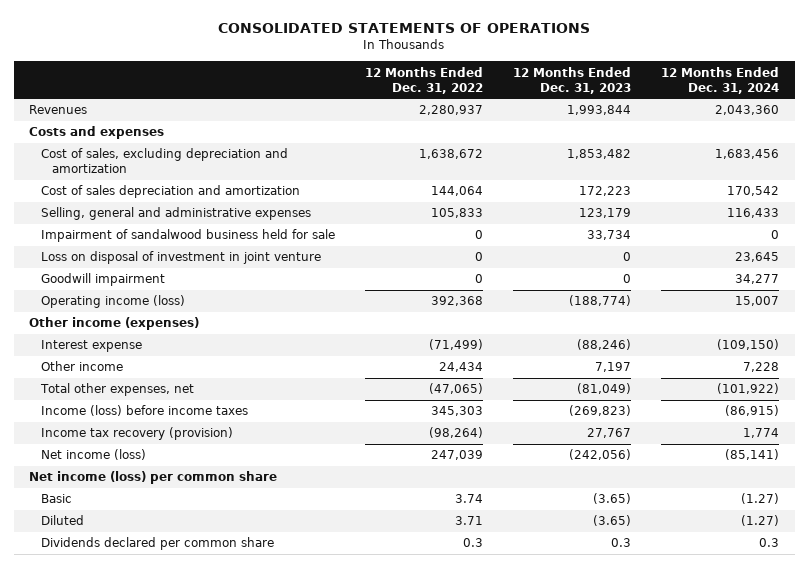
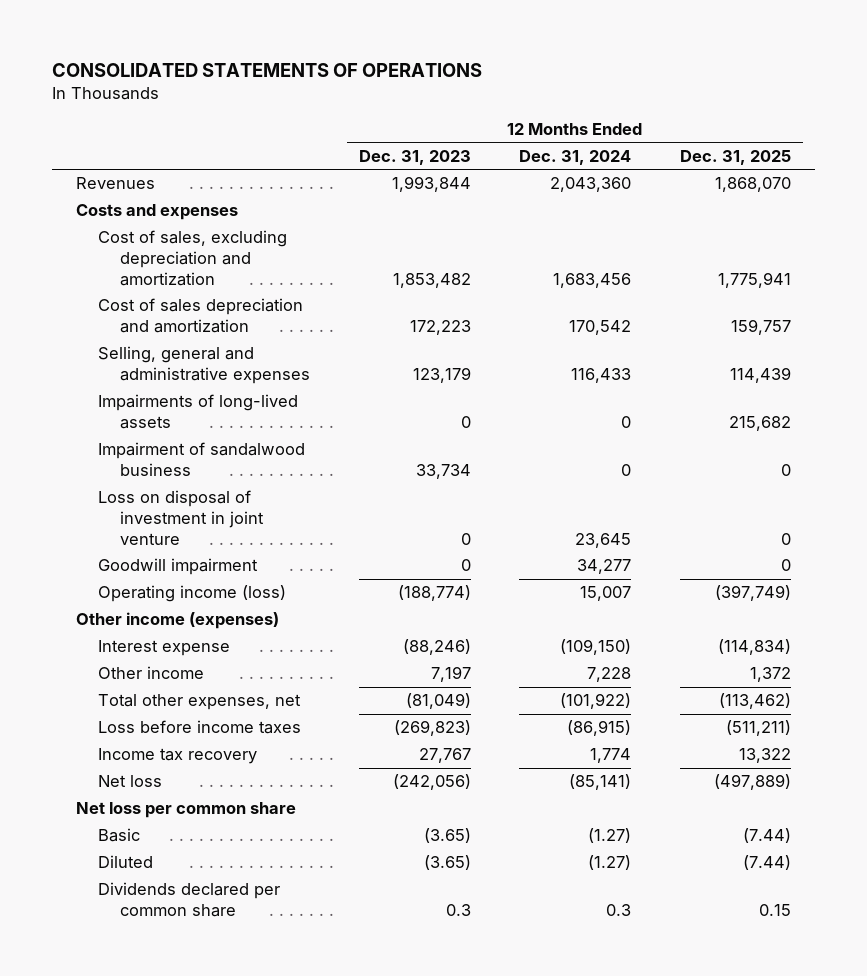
- | 12 Months Ended Dec. 31, 2022 | 12 Months Ended Dec. 31, 2023 | 12 Months Ended Dec. 31, 2024
+ | 12 Months Ended Dec. 31, 2023 | 12 Months Ended Dec. 31, 2024 | 12 Months Ended Dec. 31, 2025
- Impairment of sandalwood business held for sale | 0 | 33,734 | 0
+ Impairments of long-lived assets | 0 | 0 | 215,682
+ Impairment of sandalwood business | 33,734 | 0 | 0
- Income (loss) before income taxes | 345,303 | (269,823) | (86,915)
- Income tax recovery (provision) | (98,264) | 27,767 | 1,774
- Net income (loss) | 247,039 | (242,056) | (85,141)
- Net income (loss) per common share
+ Loss before income taxes | (269,823) | (86,915) | (511,211)
+ Income tax recovery | 27,767 | 1,774 | 13,322
+ Net loss | (242,056) | (85,141) | (497,889)
+ Net loss per common share

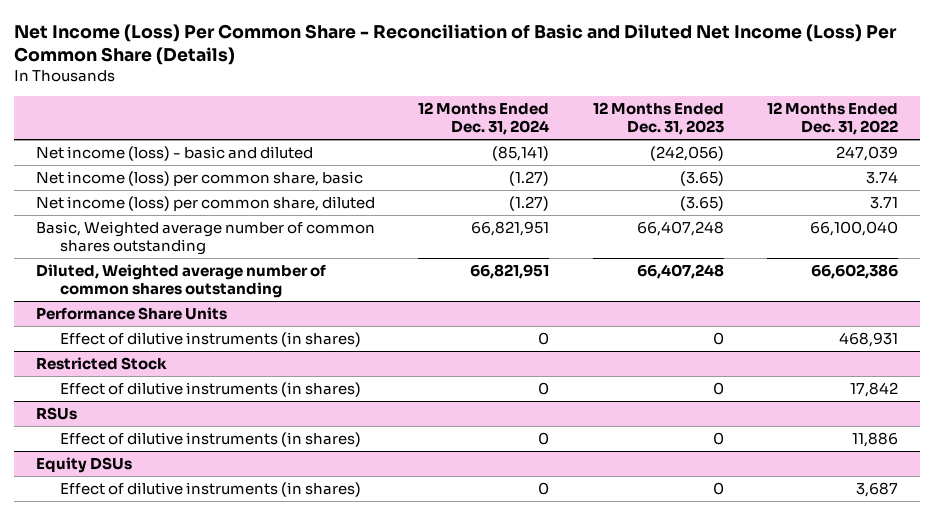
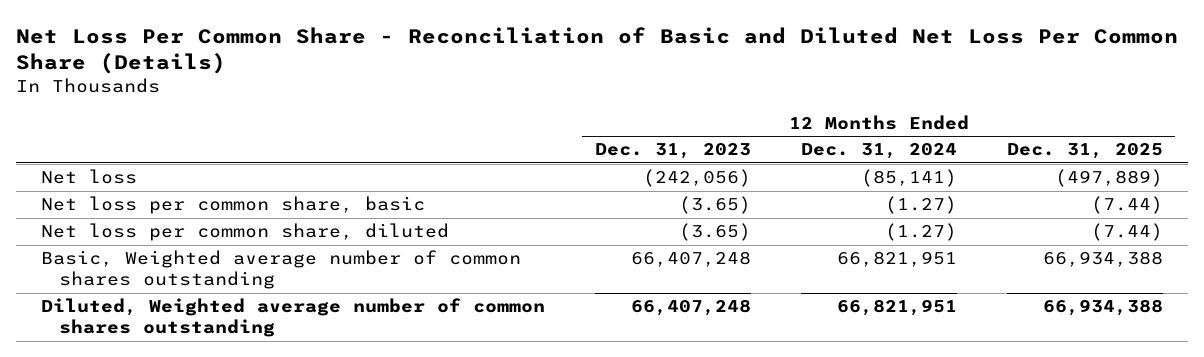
- Net Income (Loss) Per Common Share - Reconciliation of Basic and Diluted Net Income (Loss) Per Common Share (Details)
+ Net Loss Per Common Share - Reconciliation of Basic and Diluted Net Loss Per Common Share (Details)
- | 12 Months Ended Dec. 31, 2024 | 12 Months Ended Dec. 31, 2023 | 12 Months Ended Dec. 31, 2022
+ | 12 Months Ended Dec. 31, 2023 | 12 Months Ended Dec. 31, 2024 | 12 Months Ended Dec. 31, 2025
- Net income (loss) - basic and diluted | (85,141) | (242,056) | 247,039
- Net income (loss) per common share, basic | (1.27) | (3.65) | 3.74
- Net income (loss) per common share, diluted | (1.27) | (3.65) | 3.71
+ Net loss | (242,056) | (85,141) | (497,889)
+ Net loss per common share, basic | (3.65) | (1.27) | (7.44)
+ Net loss per common share, diluted | (3.65) | (1.27) | (7.44)
- Performance Share Units
- Effect of dilutive instruments (in shares) | 0 | 0 | 468,931
- Restricted Stock
- Effect of dilutive instruments (in shares) | 0 | 0 | 17,842
- RSUs
- Effect of dilutive instruments (in shares) | 0 | 0 | 11,886
- Equity DSUs
- Effect of dilutive instruments (in shares) | 0 | 0 | 3,687

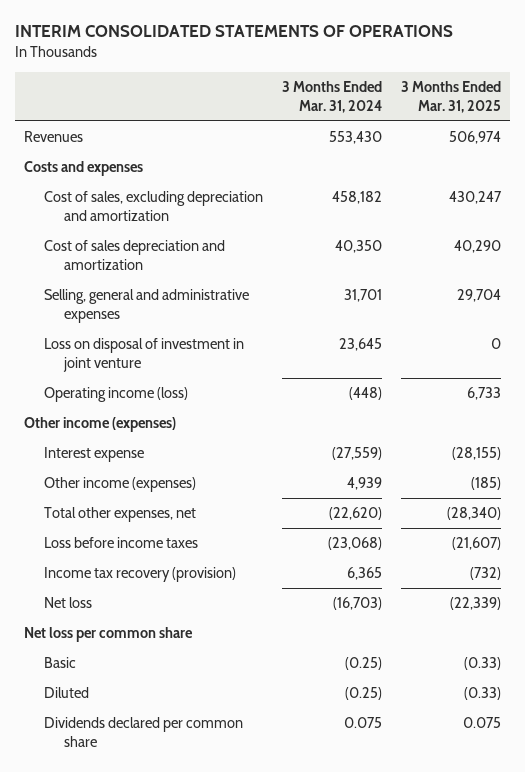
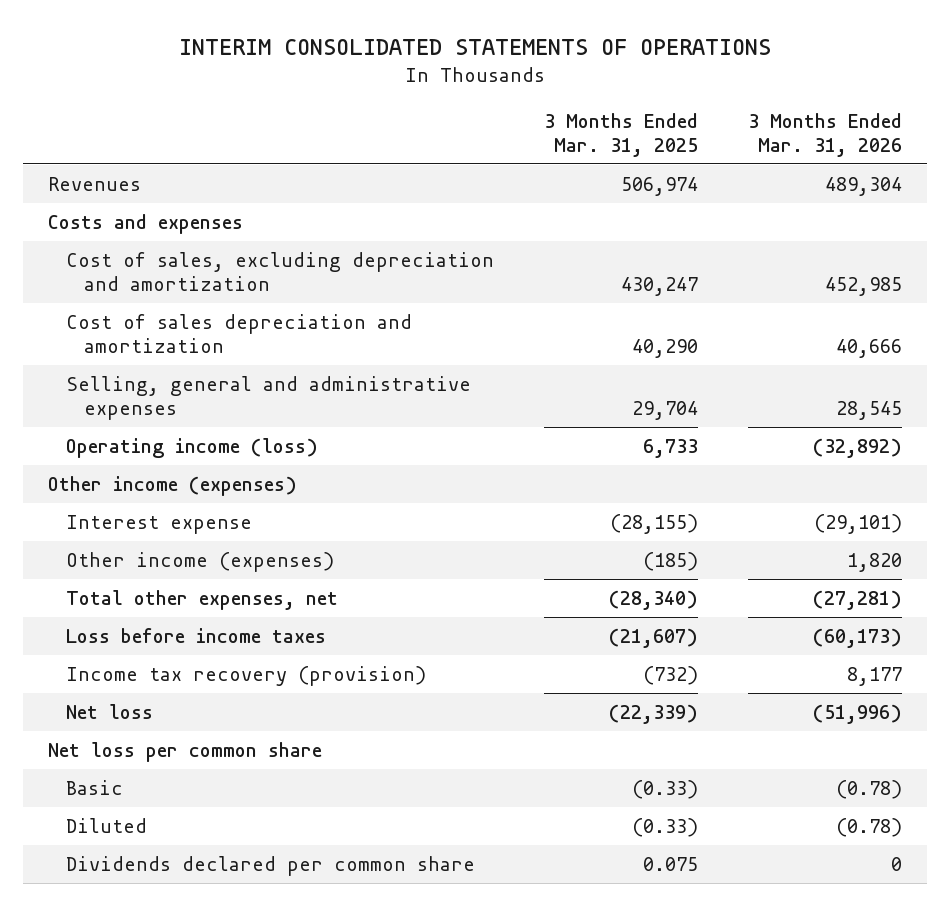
- | 3 Months Ended Mar. 31, 2024 | 3 Months Ended Mar. 31, 2025
+ | 3 Months Ended Mar. 31, 2025 | 3 Months Ended Mar. 31, 2026
- Loss on disposal of investment in joint venture | 23,645 | 0

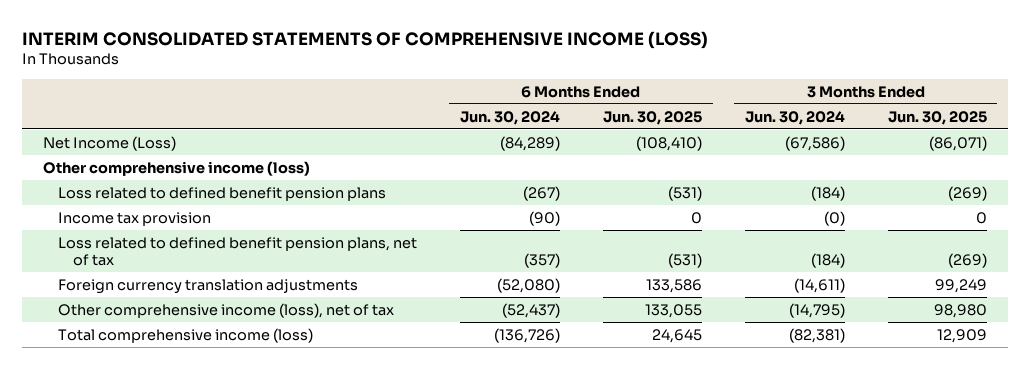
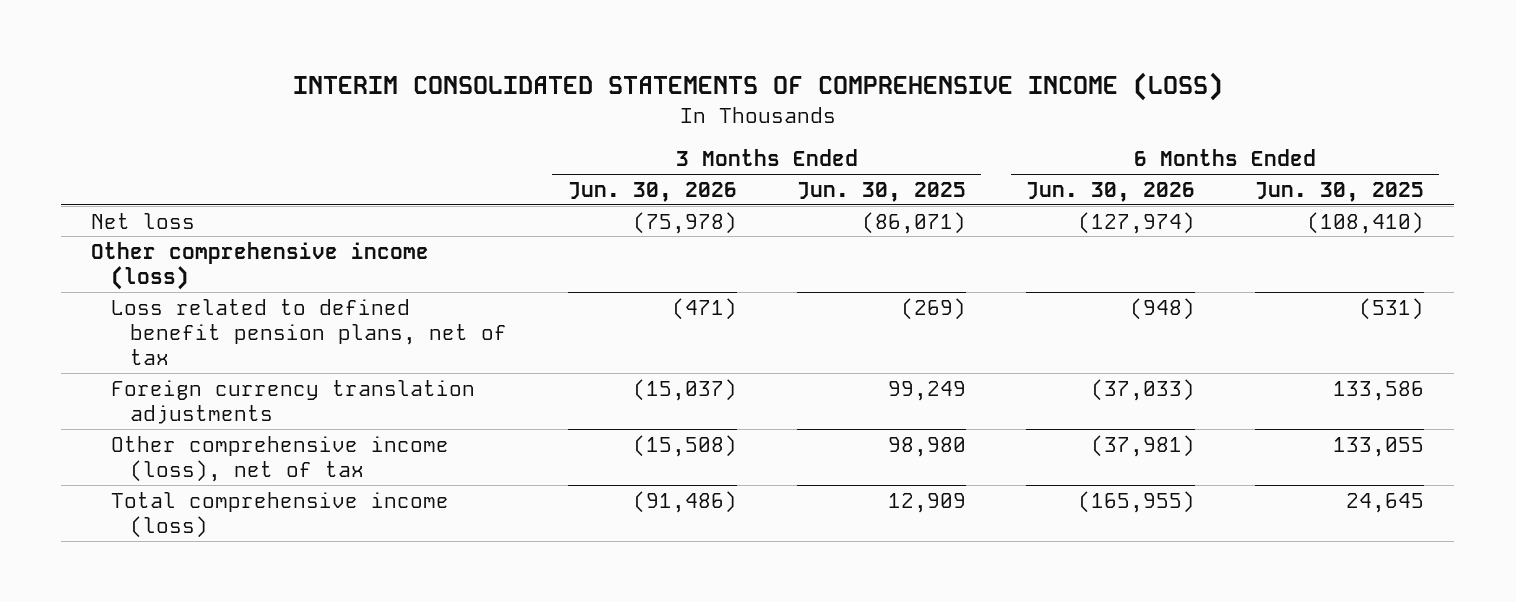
- | 6 Months Ended Jun. 30, 2024 | 6 Months Ended Jun. 30, 2025 | 3 Months Ended Jun. 30, 2024 | 3 Months Ended Jun. 30, 2025
+ | 3 Months Ended Jun. 30, 2026 | 3 Months Ended Jun. 30, 2025 | 6 Months Ended Jun. 30, 2026 | 6 Months Ended Jun. 30, 2025
- Net Income (Loss) | (84,289) | (108,410) | (67,586) | (86,071)
+ Net loss | (75,978) | (86,071) | (127,974) | (108,410)
- Loss related to defined benefit pension plans | (267) | (531) | (184) | (269)
- Income tax provision | (90) | 0 | (0) | 0

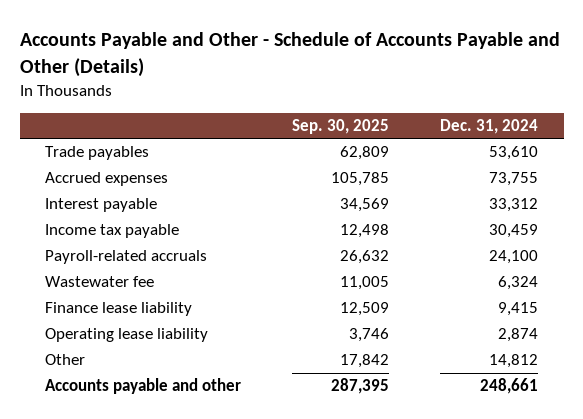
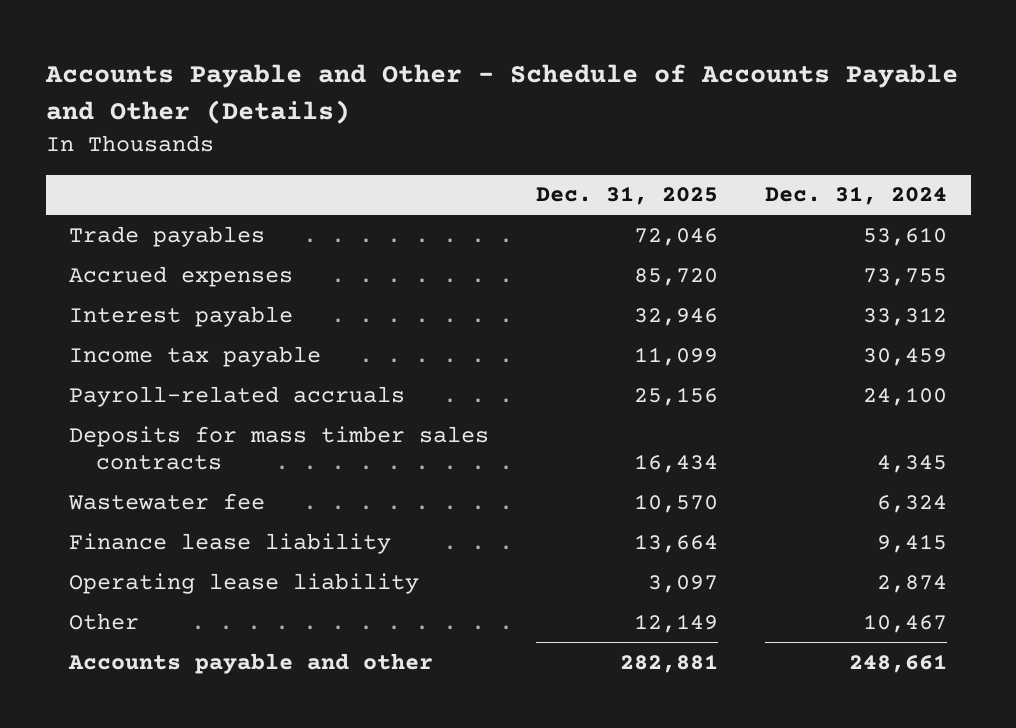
- | Sep. 30, 2025 | Dec. 31, 2024
+ | Dec. 31, 2025 | Dec. 31, 2024
+ Deposits for mass timber sales contracts | 16,434 | 4,345
- Other | 17,842 | 14,812
+ Other | 12,149 | 10,467

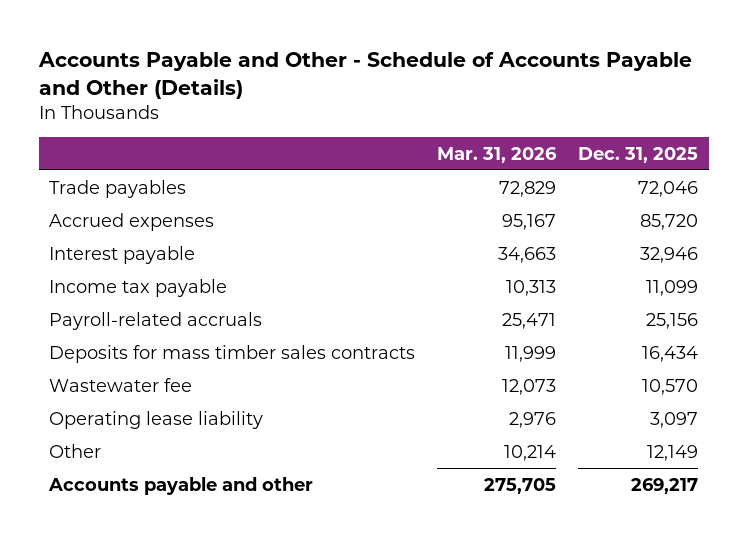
- | Dec. 31, 2025 | Dec. 31, 2024
+ | Mar. 31, 2026 | Dec. 31, 2025
- Finance lease liability | 13,664 | 9,415
- Accounts payable and other | 282,881 | 248,661
+ Accounts payable and other | 275,705 | 269,217

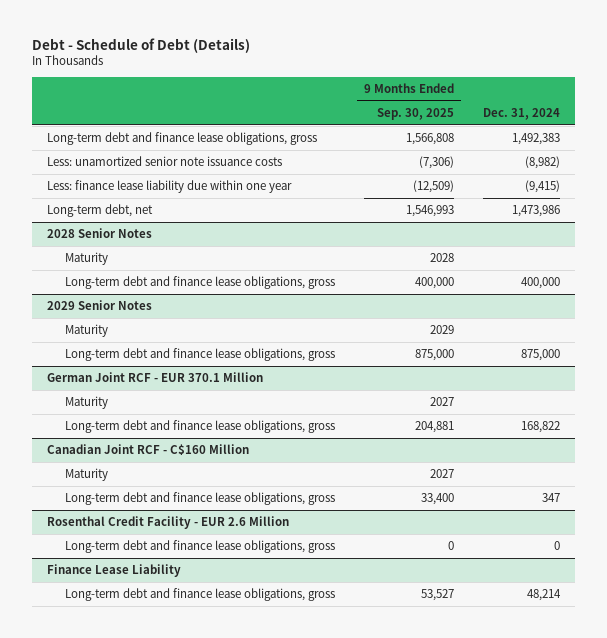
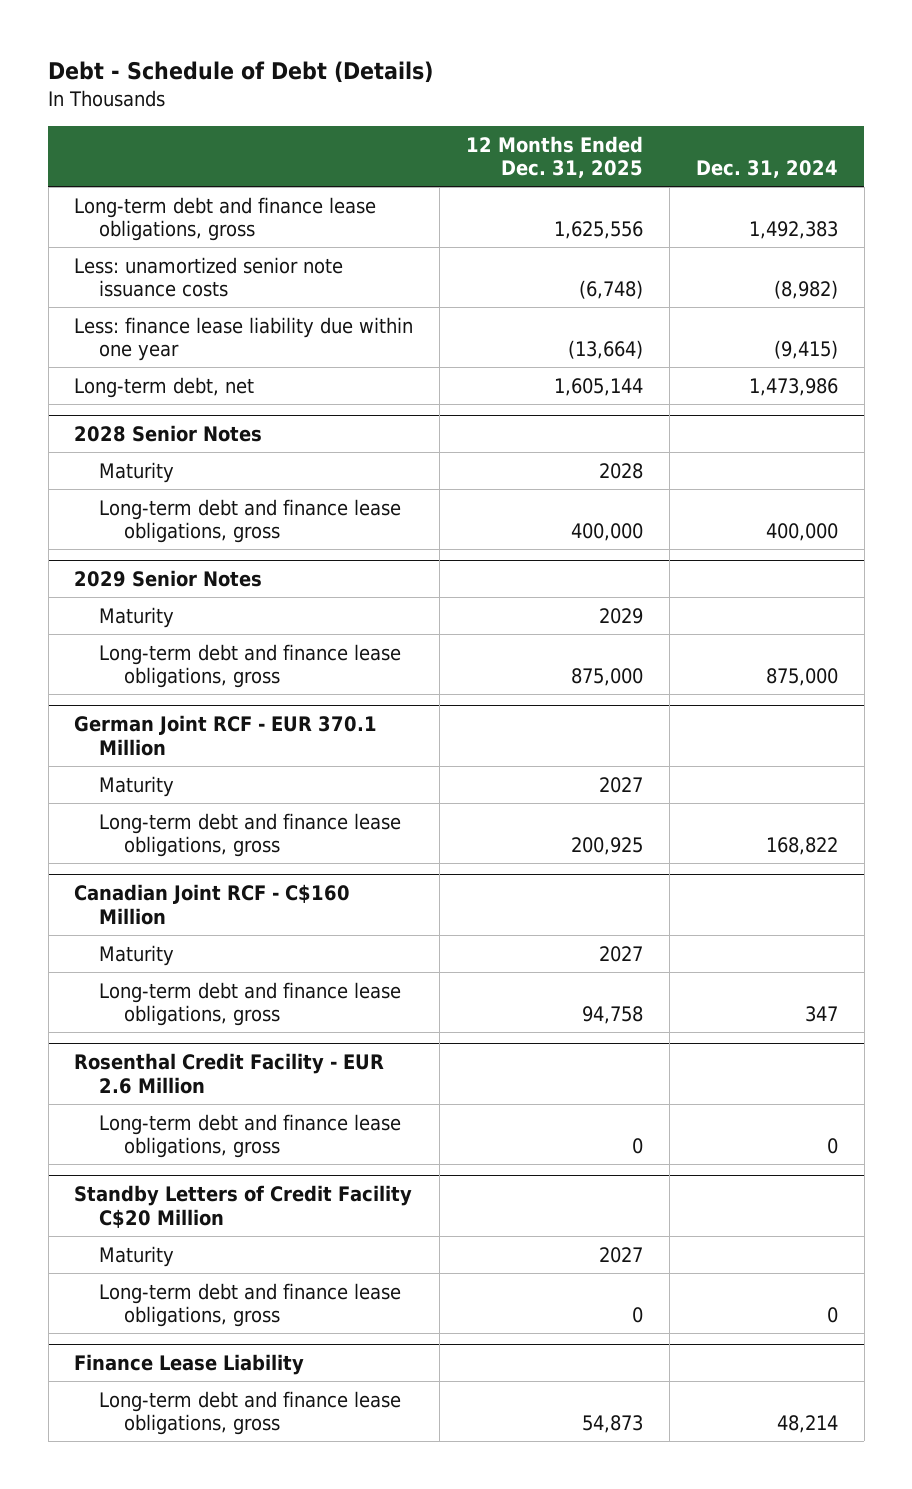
- | 9 Months Ended Sep. 30, 2025 | Dec. 31, 2024
+ | 12 Months Ended Dec. 31, 2025 | Dec. 31, 2024
+ Standby Letters of Credit Facility C$20 Million
+ Maturity | 2027 |
+ Long-term debt and finance lease obligations, gross | 0 | 0

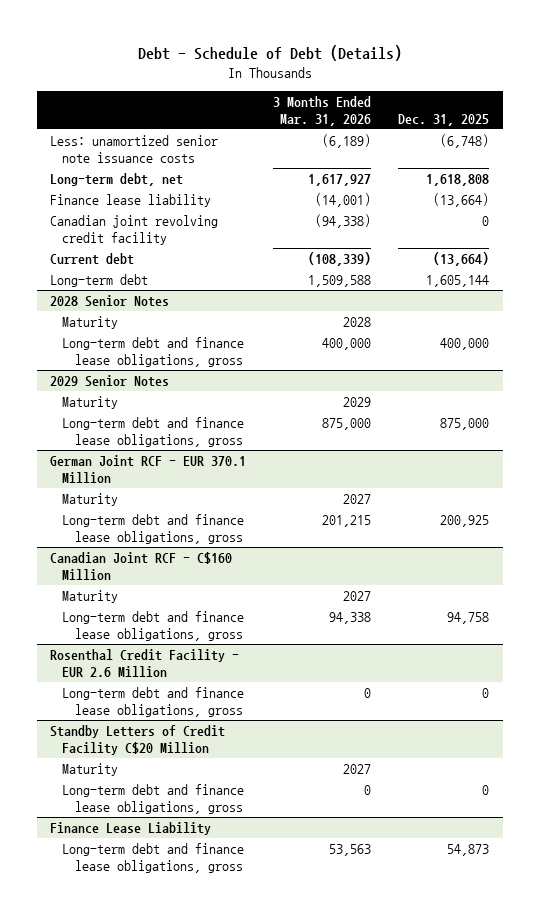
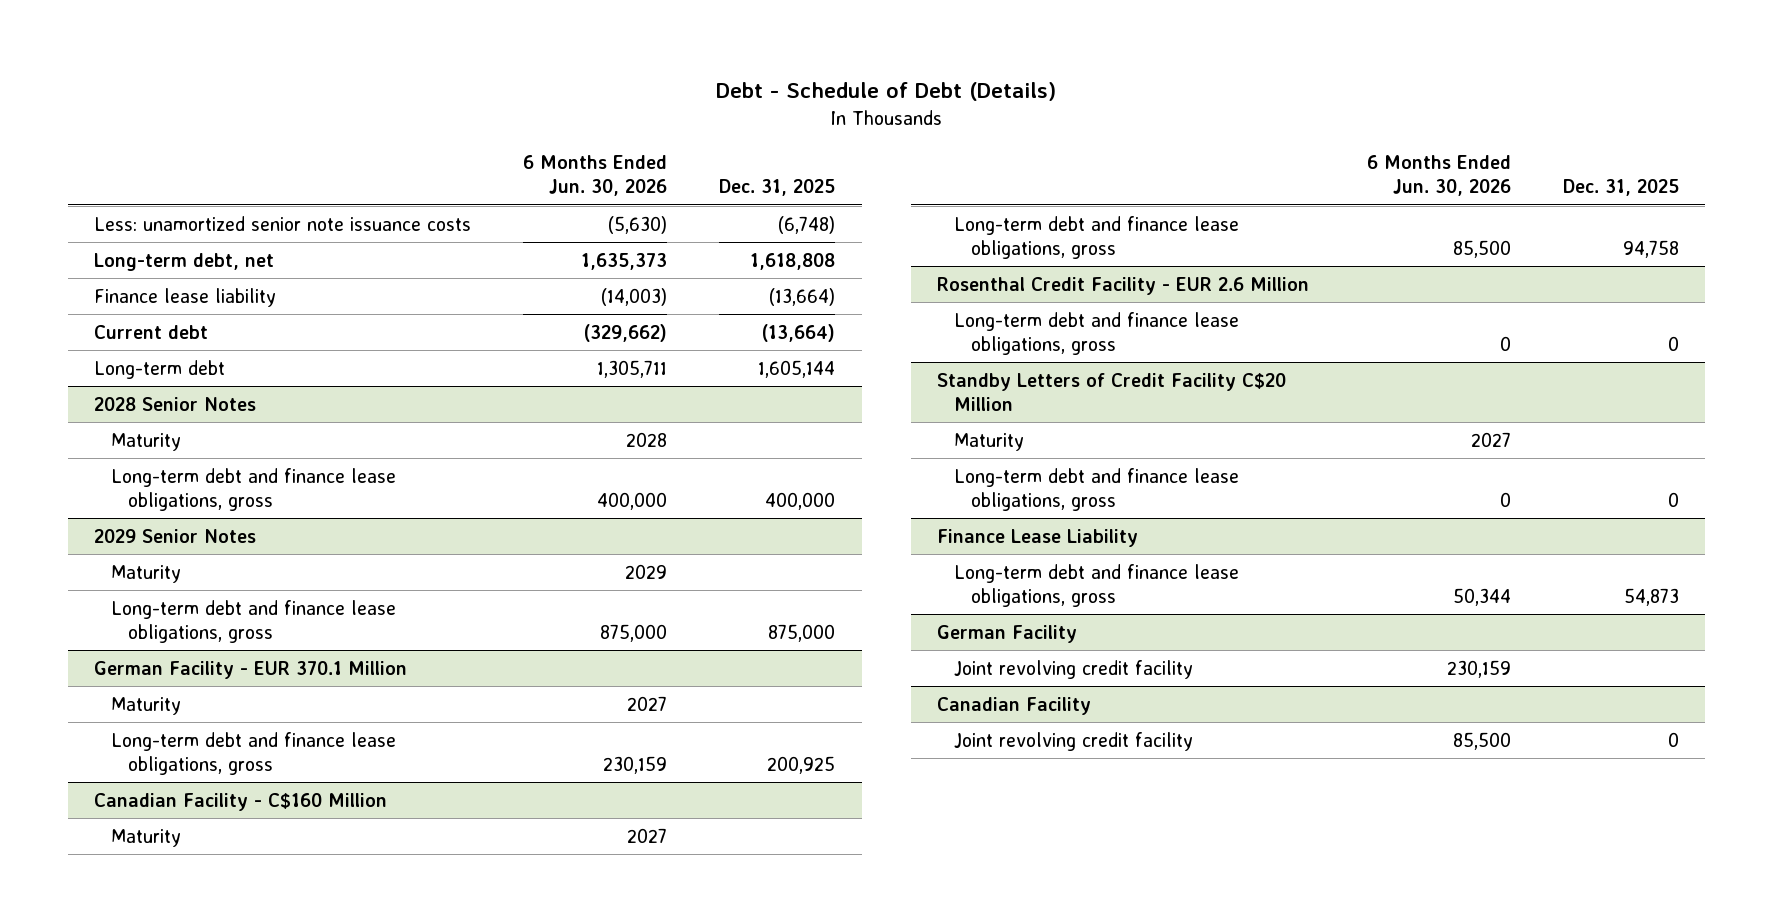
- | 3 Months Ended Mar. 31, 2026 | Dec. 31, 2025
+ | 6 Months Ended Jun. 30, 2026 | Dec. 31, 2025
- Canadian joint revolving credit facility | (94,338) | 0
- German Joint RCF - EUR 370.1 Million
+ German Facility - EUR 370.1 Million
- Canadian Joint RCF - C$160 Million
+ Canadian Facility - C$160 Million
+ German Facility
+ Joint revolving credit facility | 230,159 |
+ Canadian Facility
+ Joint revolving credit facility | 85,500 | 0

